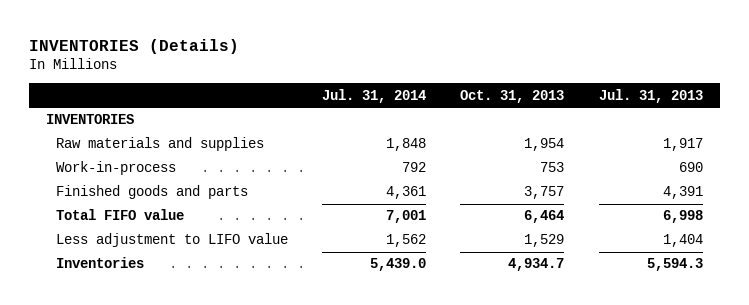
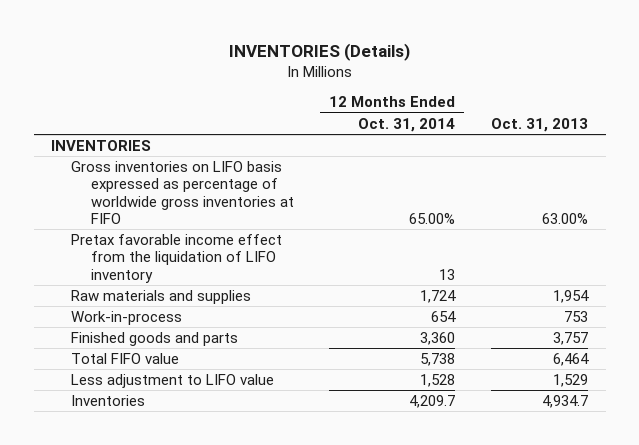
- | Jul. 31, 2014 | Oct. 31, 2013 | Jul. 31, 2013
+ | 12 Months Ended Oct. 31, 2014 | Oct. 31, 2013
+ Gross inventories on LIFO basis expressed as percentage of worldwide gross inventories at FIFO | 65.00% | 63.00%
+ Pretax favorable income effect from the liquidation of LIFO inventory | 13 |

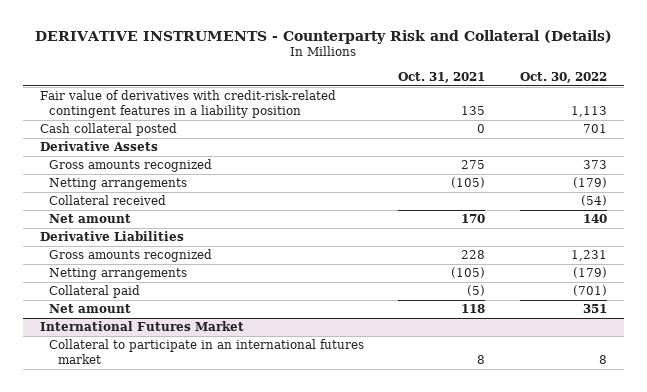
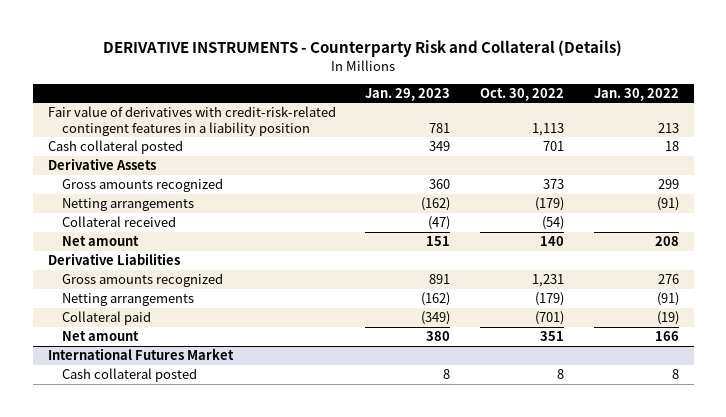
- | Oct. 31, 2021 | Oct. 30, 2022
+ | Jan. 29, 2023 | Oct. 30, 2022 | Jan. 30, 2022
@ International Futures Market
- Collateral to participate in an international futures market | 8 | 8
+ Cash collateral posted | 8 | 8 | 8

